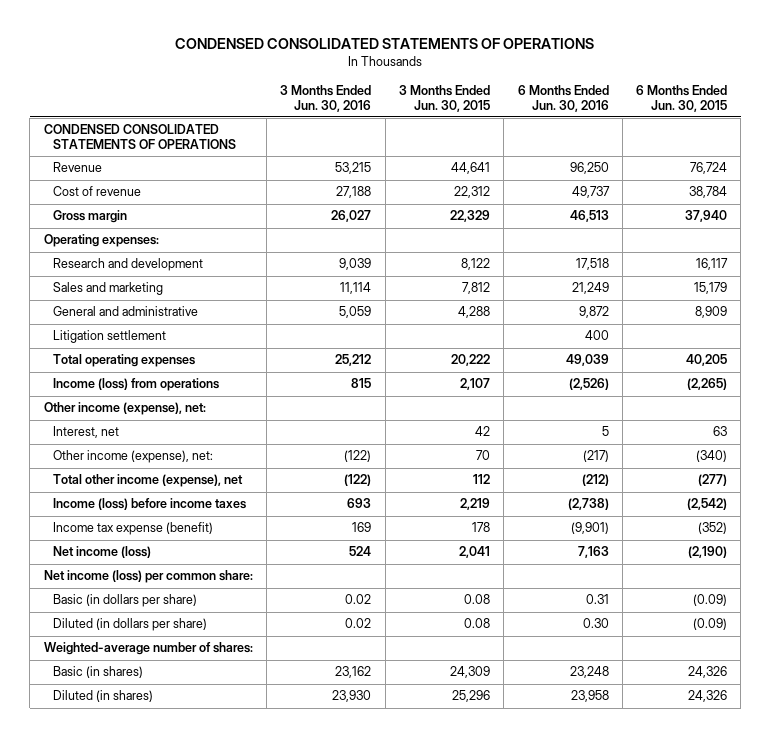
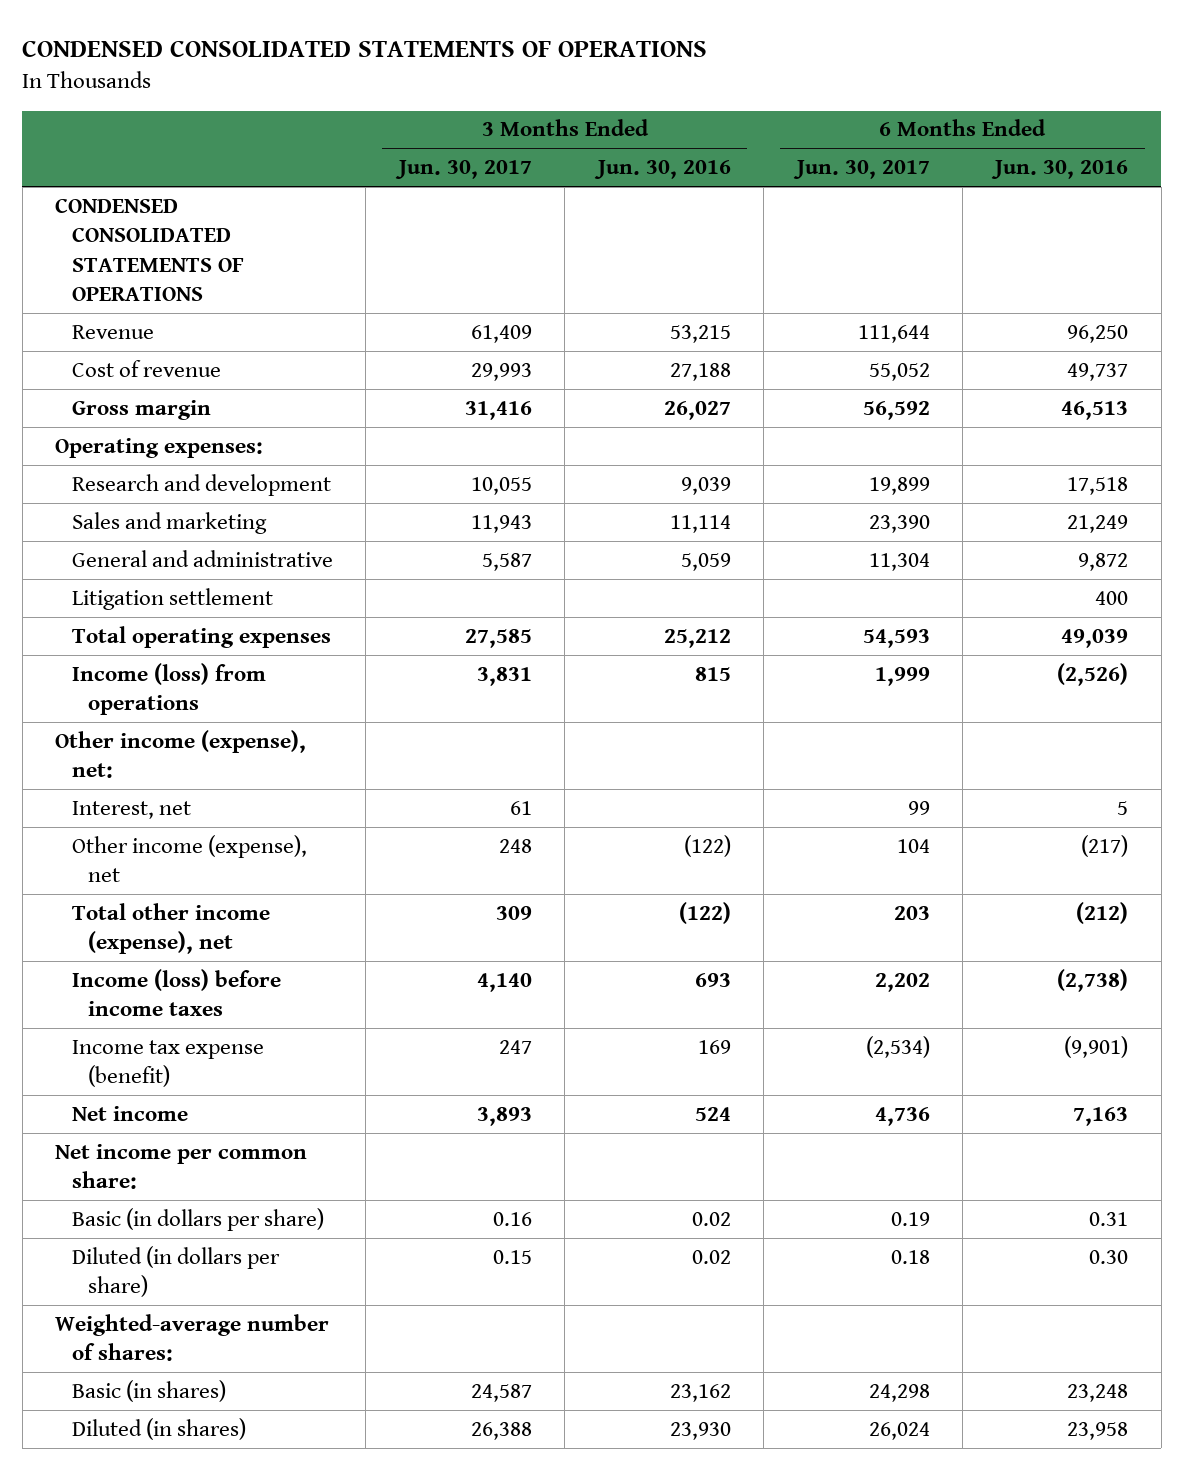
- | 3 Months Ended Jun. 30, 2016 | 3 Months Ended Jun. 30, 2015 | 6 Months Ended Jun. 30, 2016 | 6 Months Ended Jun. 30, 2015
+ | 3 Months Ended Jun. 30, 2017 | 3 Months Ended Jun. 30, 2016 | 6 Months Ended Jun. 30, 2017 | 6 Months Ended Jun. 30, 2016
- Other income (expense), net: | (122) | 70 | (217) | (340)
+ Other income (expense), net | 248 | (122) | 104 | (217)
- Net income (loss) | 524 | 2,041 | 7,163 | (2,190)
- Net income (loss) per common share:
+ Net income | 3,893 | 524 | 4,736 | 7,163
+ Net income per common share:

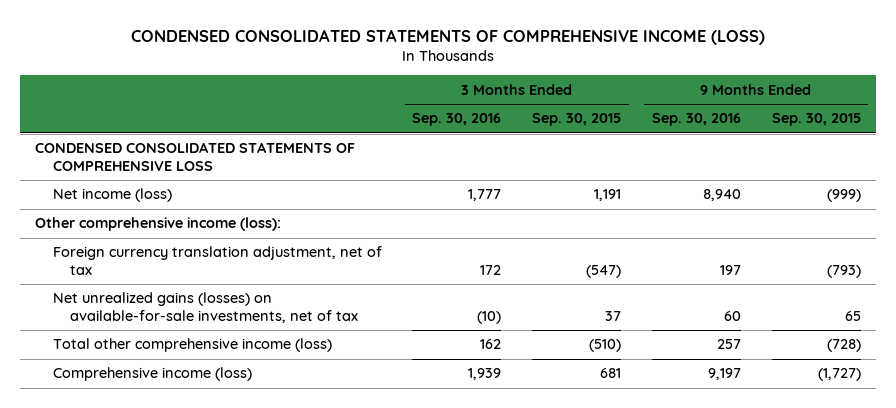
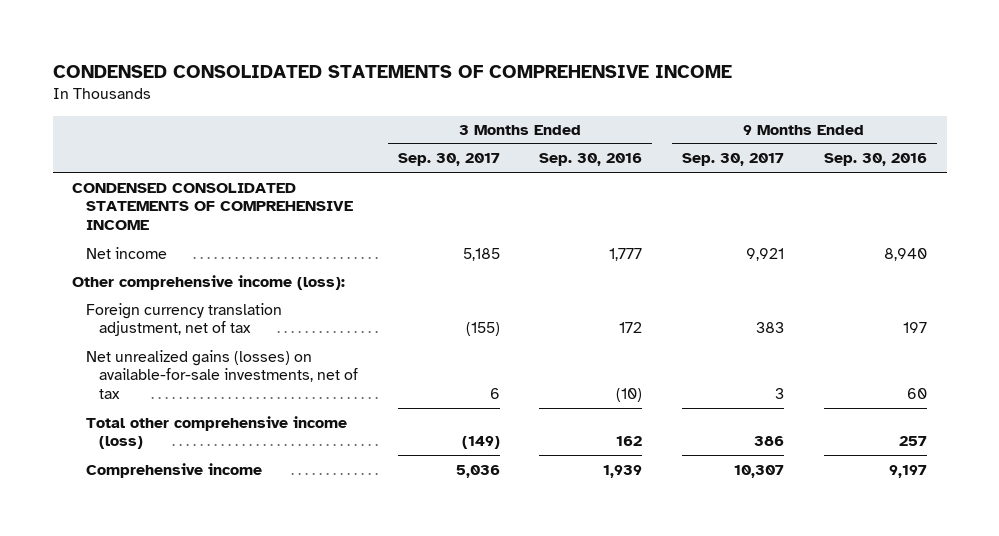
- CONDENSED CONSOLIDATED STATEMENTS OF COMPREHENSIVE INCOME (LOSS)
+ CONDENSED CONSOLIDATED STATEMENTS OF COMPREHENSIVE INCOME
- | 3 Months Ended Sep. 30, 2016 | 3 Months Ended Sep. 30, 2015 | 9 Months Ended Sep. 30, 2016 | 9 Months Ended Sep. 30, 2015
+ | 3 Months Ended Sep. 30, 2017 | 3 Months Ended Sep. 30, 2016 | 9 Months Ended Sep. 30, 2017 | 9 Months Ended Sep. 30, 2016
- CONDENSED CONSOLIDATED STATEMENTS OF COMPREHENSIVE LOSS
- Net income (loss) | 1,777 | 1,191 | 8,940 | (999)
+ CONDENSED CONSOLIDATED STATEMENTS OF COMPREHENSIVE INCOME
+ Net income | 5,185 | 1,777 | 9,921 | 8,940
- Comprehensive income (loss) | 1,939 | 681 | 9,197 | (1,727)
+ Comprehensive income | 5,036 | 1,939 | 10,307 | 9,197

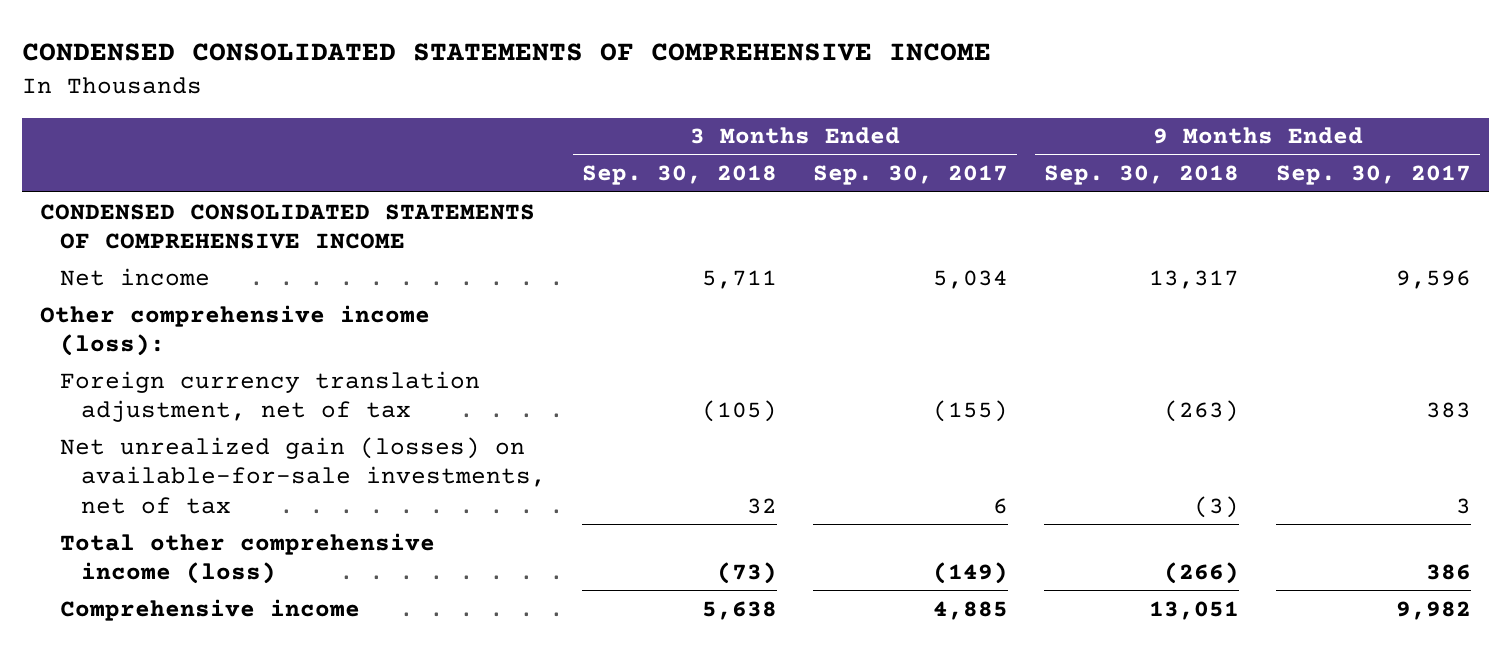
- | 3 Months Ended Sep. 30, 2017 | 3 Months Ended Sep. 30, 2016 | 9 Months Ended Sep. 30, 2017 | 9 Months Ended Sep. 30, 2016
+ | 3 Months Ended Sep. 30, 2018 | 3 Months Ended Sep. 30, 2017 | 9 Months Ended Sep. 30, 2018 | 9 Months Ended Sep. 30, 2017
- Net income | 5,185 | 1,777 | 9,921 | 8,940
+ Net income | 5,711 | 5,034 | 13,317 | 9,596
- Net unrealized gains (losses) on available-for-sale investments, net of tax | 6 | (10) | 3 | 60
+ Net unrealized gain (losses) on available-for-sale investments, net of tax | 32 | 6 | (3) | 3
- Comprehensive income | 5,036 | 1,939 | 10,307 | 9,197
+ Comprehensive income | 5,638 | 4,885 | 13,051 | 9,982

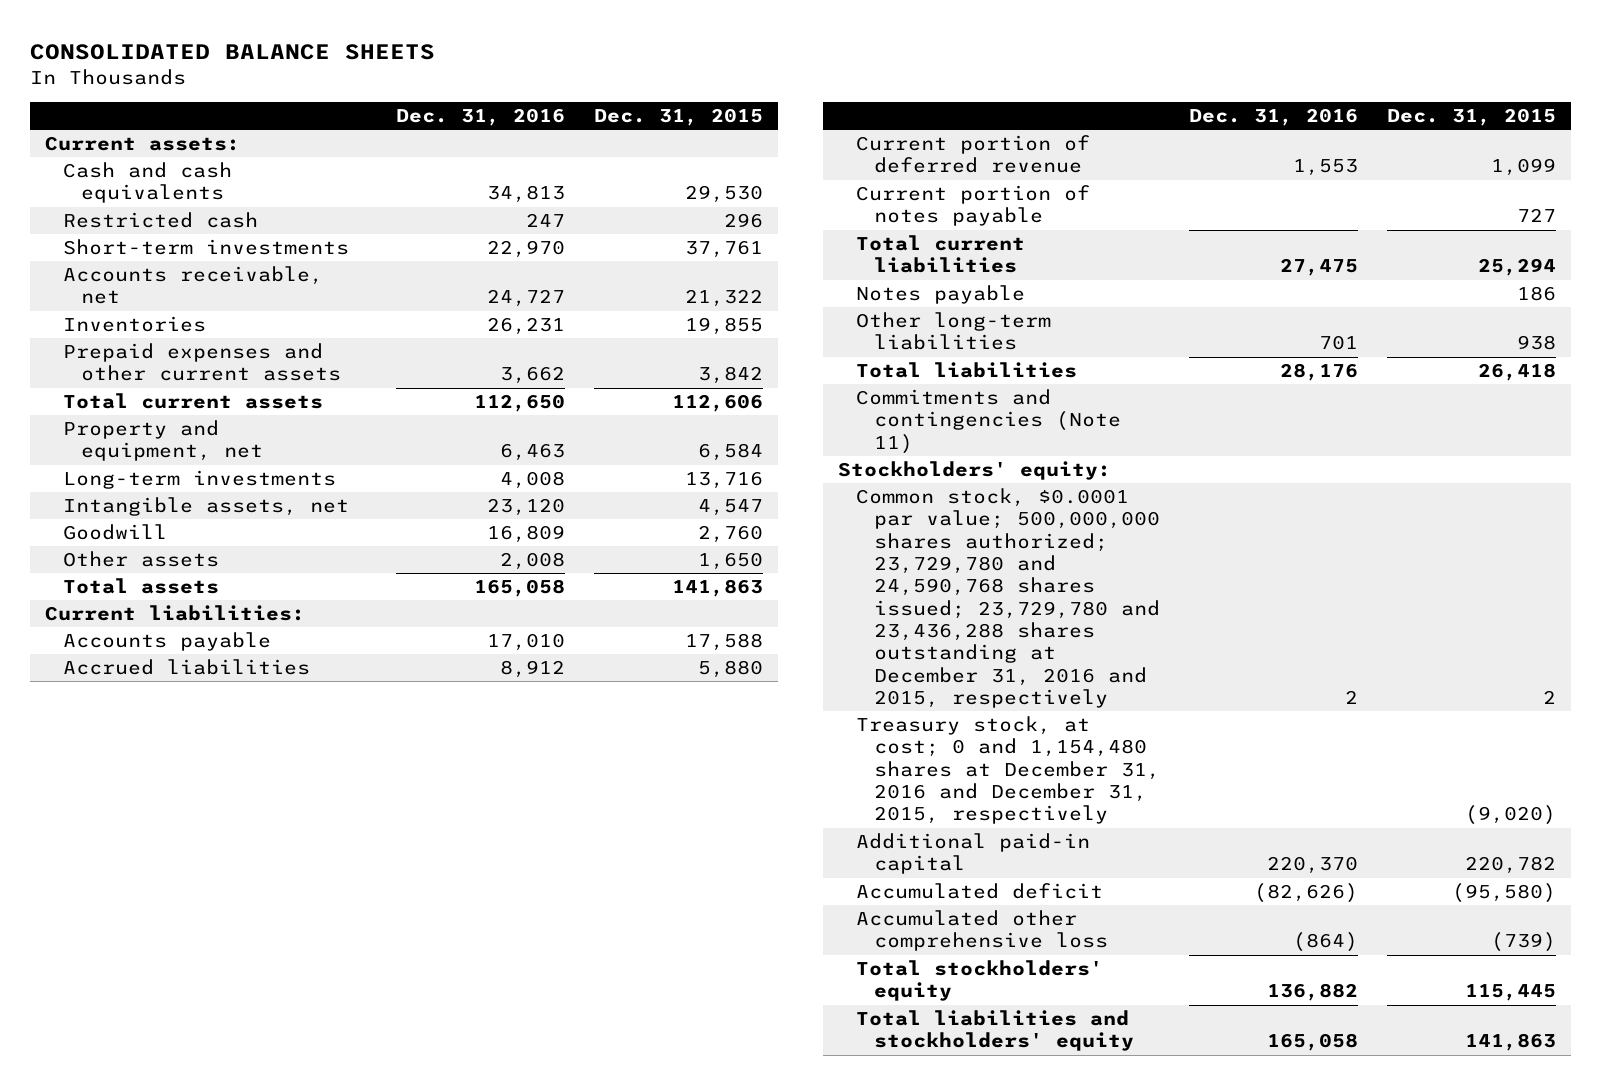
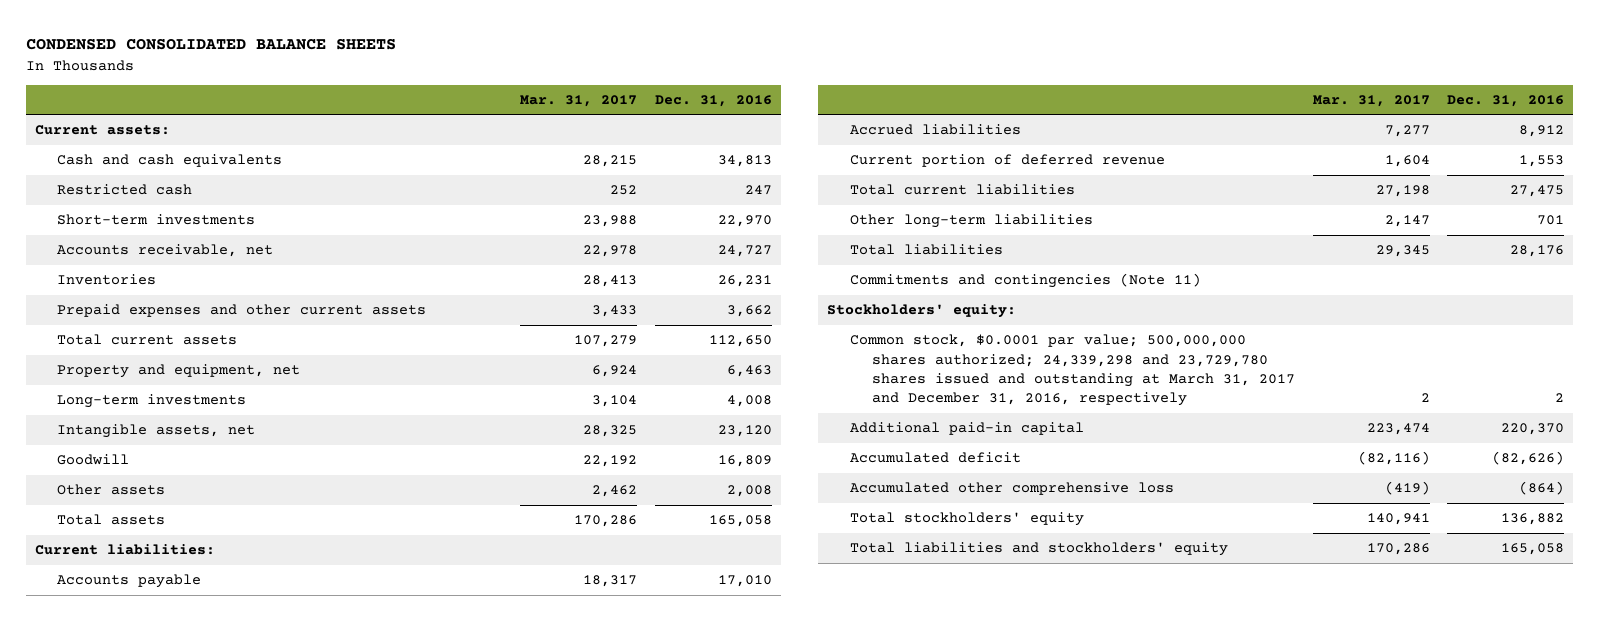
- CONSOLIDATED BALANCE SHEETS
+ CONDENSED CONSOLIDATED BALANCE SHEETS
- | Dec. 31, 2016 | Dec. 31, 2015
+ | Mar. 31, 2017 | Dec. 31, 2016
- Current portion of notes payable | | 727
- Notes payable | | 186
- Common stock, $0.0001 par value; 500,000,000 shares authorized; 23,729,780 and 24,590,768 shares issued; 23,729,780 and 23,436,288 shares outstanding at December 31, 2016 and 2015, respectively | 2 | 2
- Treasury stock, at cost; 0 and 1,154,480 shares at December 31, 2016 and December 31, 2015, respectively | | (9,020)
+ Common stock, $0.0001 par value; 500,000,000 shares authorized; 24,339,298 and 23,729,780 shares issued and outstanding at March 31, 2017 and December 31, 2016, respectively | 2 | 2

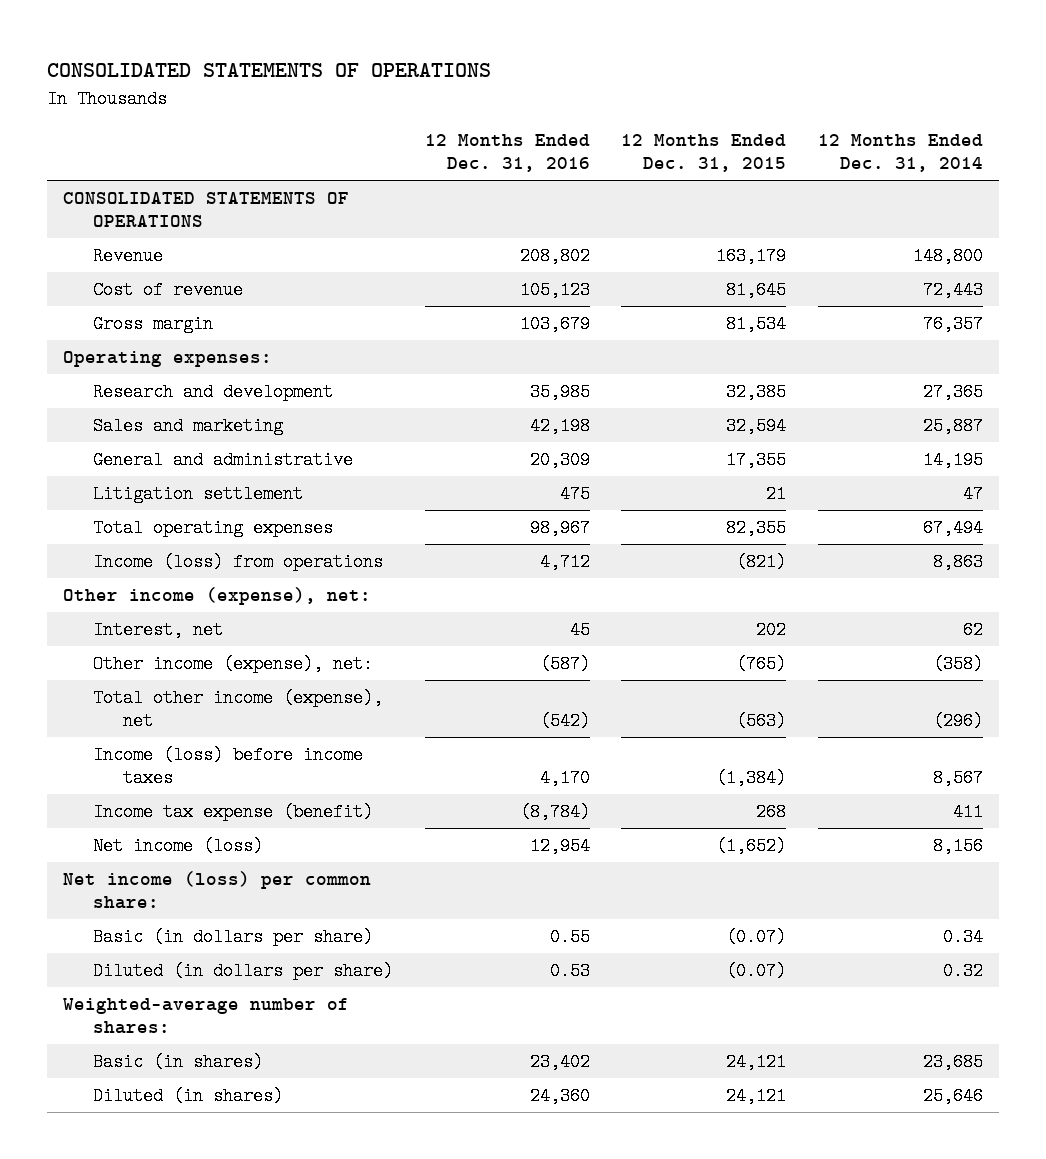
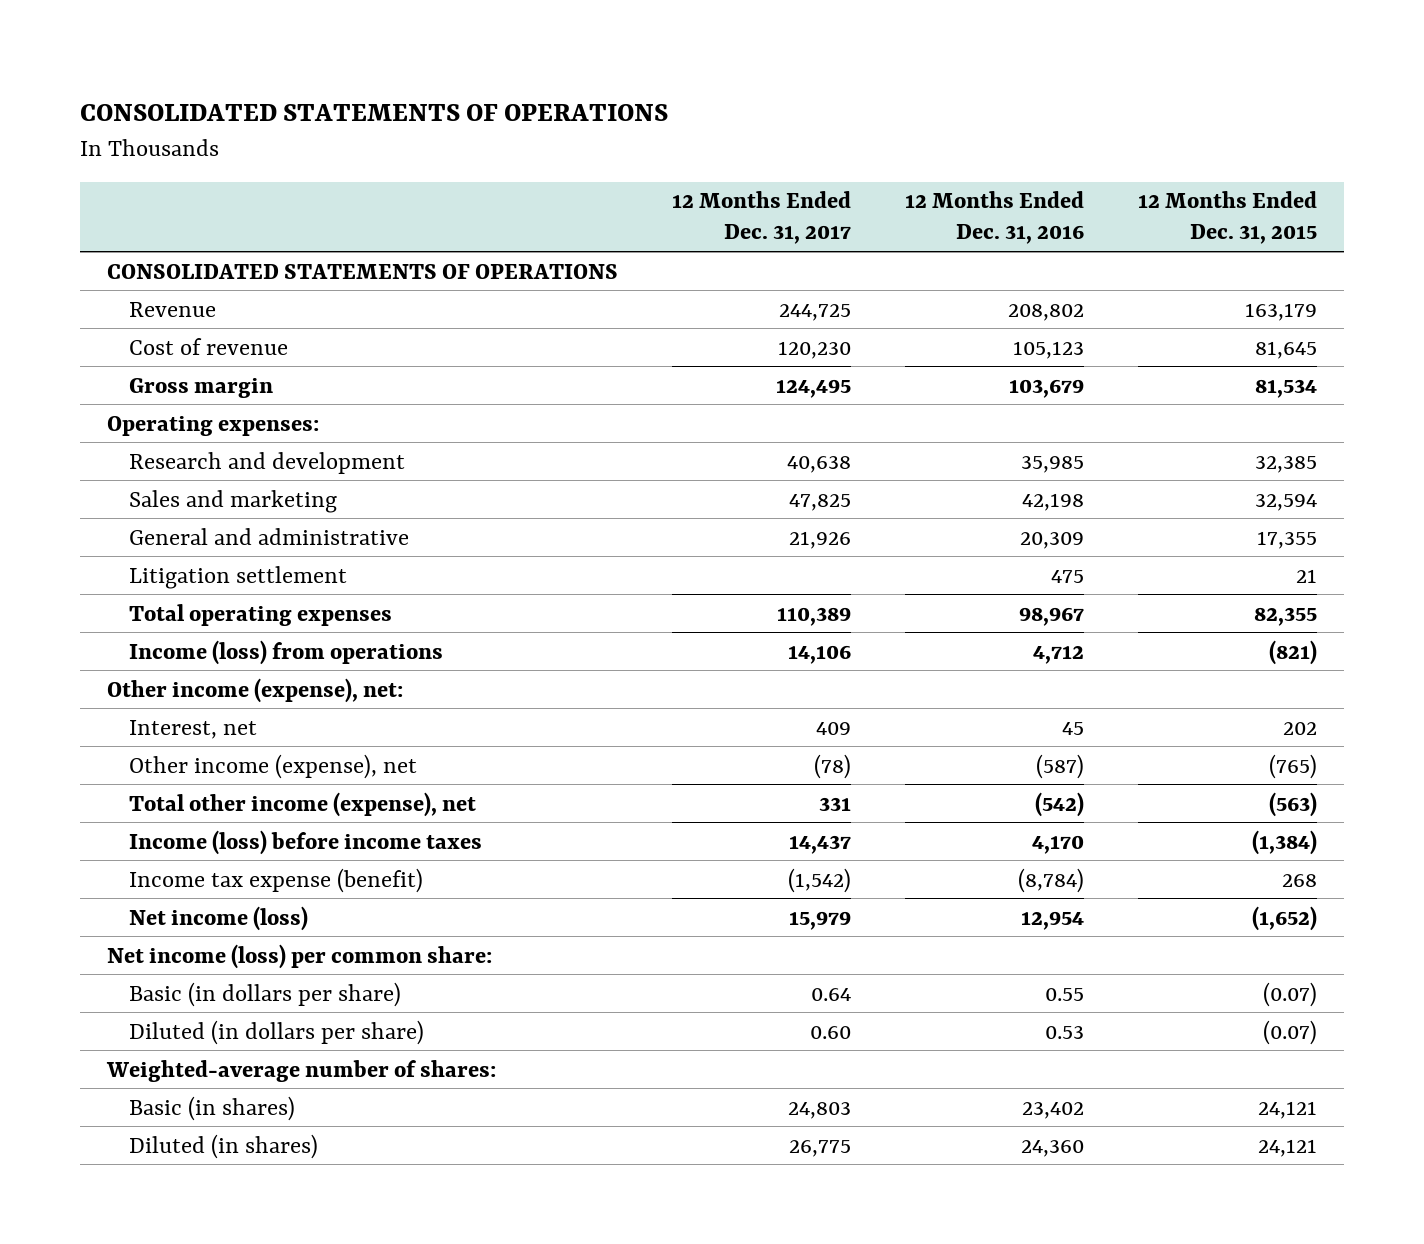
- | 12 Months Ended Dec. 31, 2016 | 12 Months Ended Dec. 31, 2015 | 12 Months Ended Dec. 31, 2014
+ | 12 Months Ended Dec. 31, 2017 | 12 Months Ended Dec. 31, 2016 | 12 Months Ended Dec. 31, 2015
- Other income (expense), net: | (587) | (765) | (358)
+ Other income (expense), net | (78) | (587) | (765)

